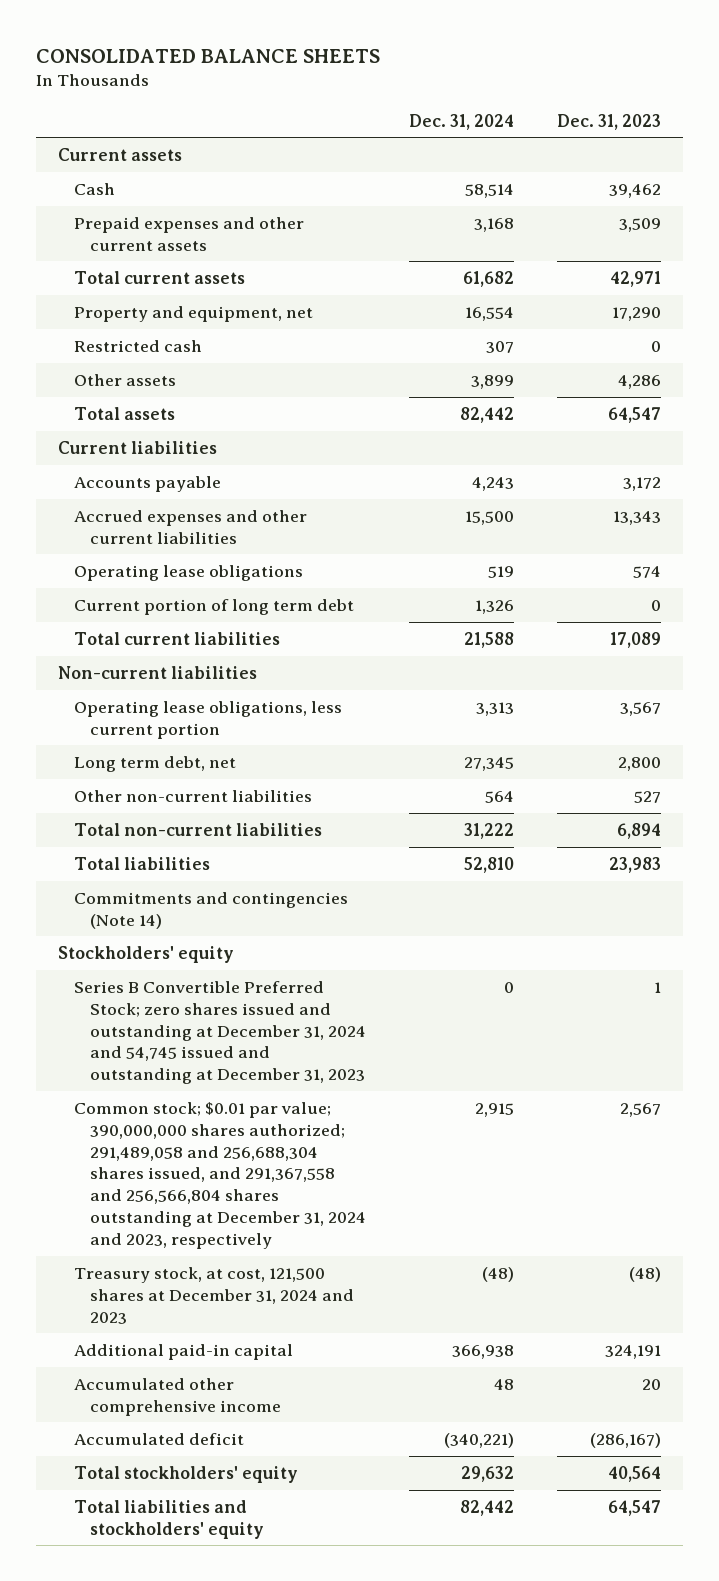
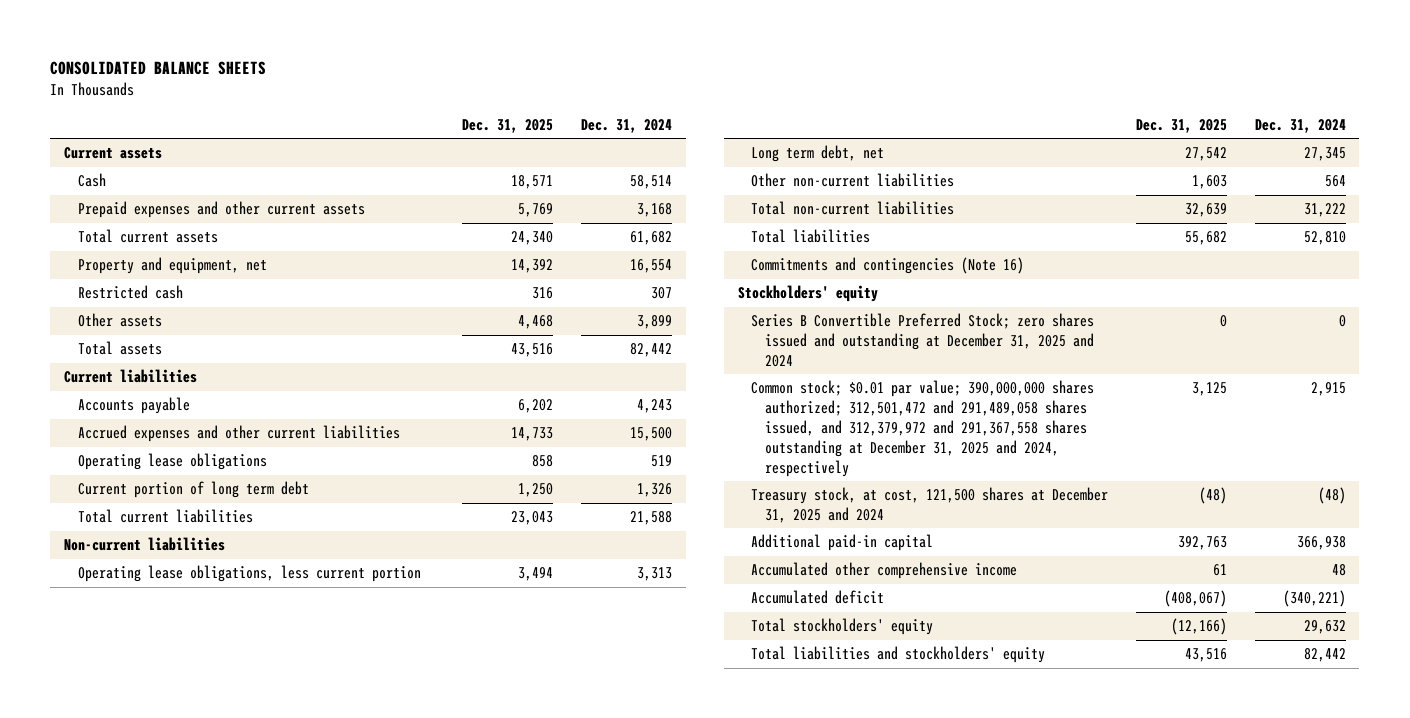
- | Dec. 31, 2024 | Dec. 31, 2023
+ | Dec. 31, 2025 | Dec. 31, 2024
- Commitments and contingencies (Note 14)
+ Commitments and contingencies (Note 16)
- Series B Convertible Preferred Stock; zero shares issued and outstanding at December 31, 2024 and 54,745 issued and outstanding at December 31, 2023 | 0 | 1
- Common stock; $0.01 par value; 390,000,000 shares authorized; 291,489,058 and 256,688,304 shares issued, and 291,367,558 and 256,566,804 shares outstanding at December 31, 2024 and 2023, respectively | 2,915 | 2,567
- Treasury stock, at cost, 121,500 shares at December 31, 2024 and 2023 | (48) | (48)
+ Series B Convertible Preferred Stock; zero shares issued and outstanding at December 31, 2025 and 2024 | 0 | 0
+ Common stock; $0.01 par value; 390,000,000 shares authorized; 312,501,472 and 291,489,058 shares issued, and 312,379,972 and 291,367,558 shares outstanding at December 31, 2025 and 2024, respectively | 3,125 | 2,915
+ Treasury stock, at cost, 121,500 shares at December 31, 2025 and 2024 | (48) | (48)

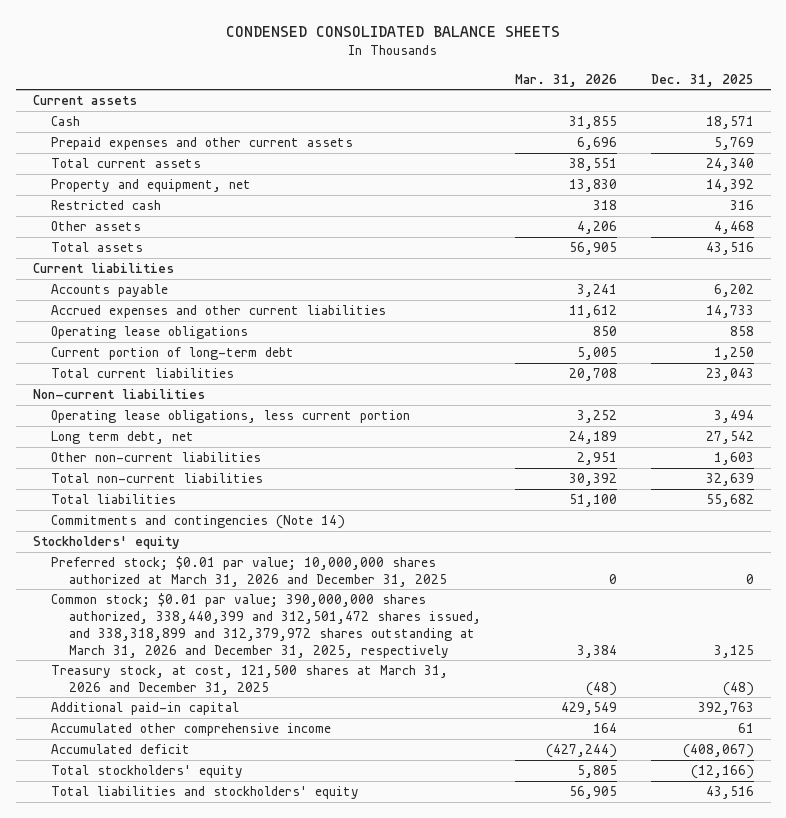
- CONSOLIDATED BALANCE SHEETS
+ CONDENSED CONSOLIDATED BALANCE SHEETS
- | Dec. 31, 2025 | Dec. 31, 2024
+ | Mar. 31, 2026 | Dec. 31, 2025
- Current portion of long term debt | 1,250 | 1,326
+ Current portion of long-term debt | 5,005 | 1,250
- Commitments and contingencies (Note 16)
+ Commitments and contingencies (Note 14)
- Series B Convertible Preferred Stock; zero shares issued and outstanding at December 31, 2025 and 2024 | 0 | 0
- Common stock; $0.01 par value; 390,000,000 shares authorized; 312,501,472 and 291,489,058 shares issued, and 312,379,972 and 291,367,558 shares outstanding at December 31, 2025 and 2024, respectively | 3,125 | 2,915
- Treasury stock, at cost, 121,500 shares at December 31, 2025 and 2024 | (48) | (48)
+ Preferred stock; $0.01 par value; 10,000,000 shares authorized at March 31, 2026 and December 31, 2025 | 0 | 0
+ Common stock; $0.01 par value; 390,000,000 shares authorized, 338,440,399 and 312,501,472 shares issued, and 338,318,899 and 312,379,972 shares outstanding at March 31, 2026 and December 31, 2025, respectively | 3,384 | 3,125
+ Treasury stock, at cost, 121,500 shares at March 31, 2026 and December 31, 2025 | (48) | (48)

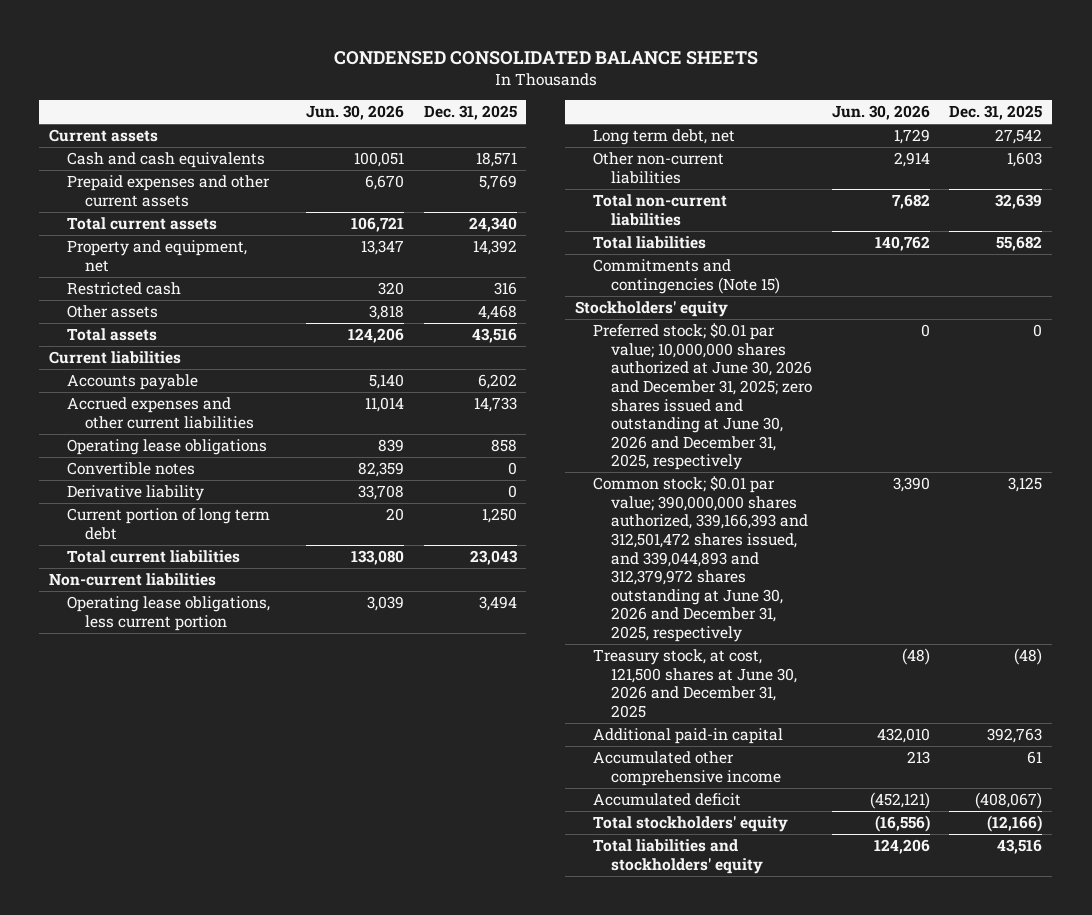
- | Mar. 31, 2026 | Dec. 31, 2025
+ | Jun. 30, 2026 | Dec. 31, 2025
- Cash | 31,855 | 18,571
+ Cash and cash equivalents | 100,051 | 18,571
- Current portion of long-term debt | 5,005 | 1,250
+ Convertible notes | 82,359 | 0
+ Derivative liability | 33,708 | 0
+ Current portion of long term debt | 20 | 1,250
- Commitments and contingencies (Note 14)
+ Commitments and contingencies (Note 15)
- Preferred stock; $0.01 par value; 10,000,000 shares authorized at March 31, 2026 and December 31, 2025 | 0 | 0
- Common stock; $0.01 par value; 390,000,000 shares authorized, 338,440,399 and 312,501,472 shares issued, and 338,318,899 and 312,379,972 shares outstanding at March 31, 2026 and December 31, 2025, respectively | 3,384 | 3,125
- Treasury stock, at cost, 121,500 shares at March 31, 2026 and December 31, 2025 | (48) | (48)
+ Preferred stock; $0.01 par value; 10,000,000 shares authorized at June 30, 2026 and December 31, 2025; zero shares issued and outstanding at June 30, 2026 and December 31, 2025, respectively | 0 | 0
+ Common stock; $0.01 par value; 390,000,000 shares authorized, 339,166,393 and 312,501,472 shares issued, and 339,044,893 and 312,379,972 shares outstanding at June 30, 2026 and December 31, 2025, respectively | 3,390 | 3,125
+ Treasury stock, at cost, 121,500 shares at June 30, 2026 and December 31, 2025 | (48) | (48)

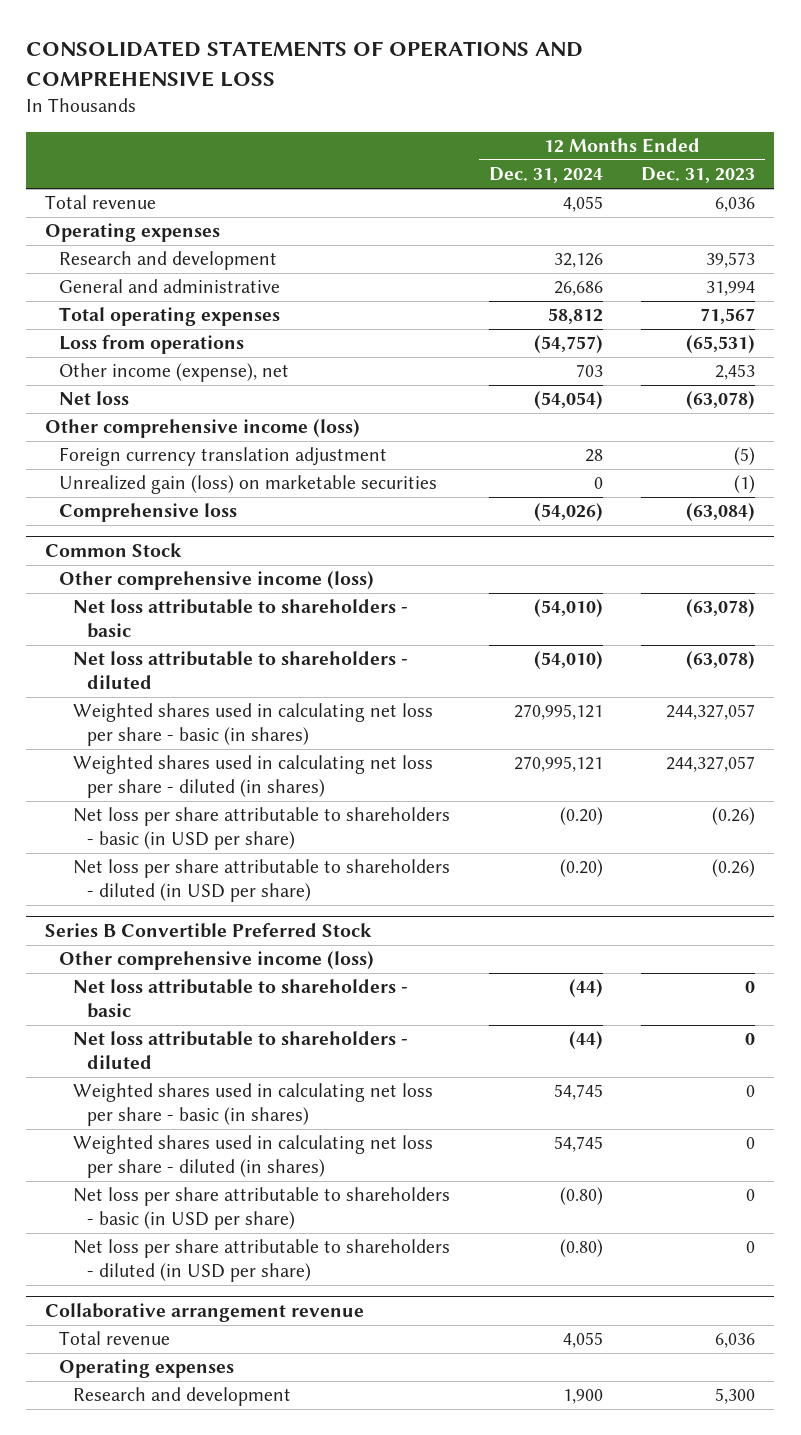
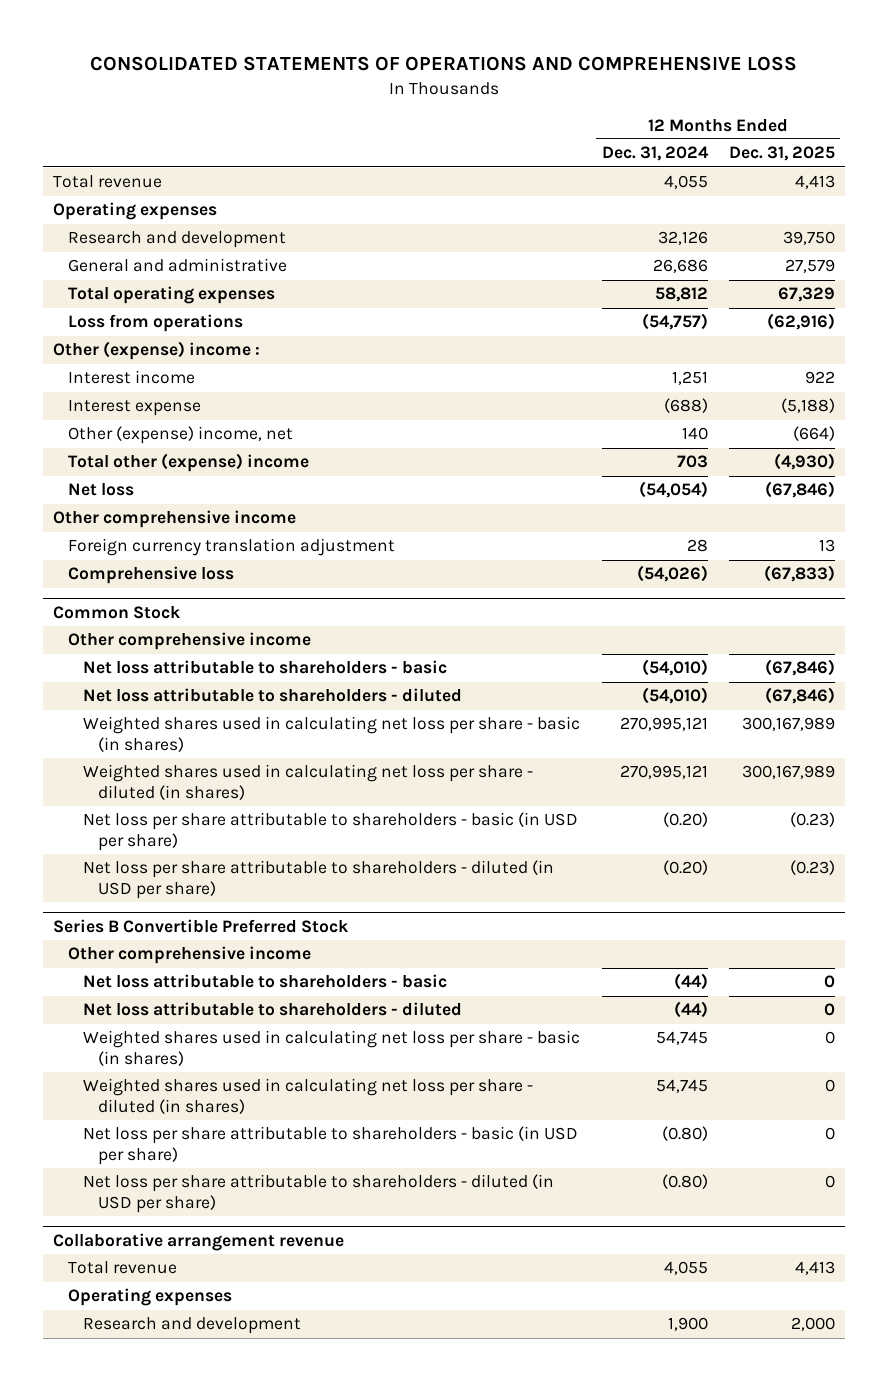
- | 12 Months Ended Dec. 31, 2024 | 12 Months Ended Dec. 31, 2023
+ | 12 Months Ended Dec. 31, 2024 | 12 Months Ended Dec. 31, 2025
- Other income (expense), net | 703 | 2,453
+ Other (expense) income :
+ Interest income | 1,251 | 922
+ Interest expense | (688) | (5,188)
+ Other (expense) income, net | 140 | (664)
+ Total other (expense) income | 703 | (4,930)
- Other comprehensive income (loss)
+ Other comprehensive income
- Unrealized gain (loss) on marketable securities | 0 | (1)
@ Common Stock
- Other comprehensive income (loss)
+ Other comprehensive income
@ Series B Convertible Preferred Stock
- Other comprehensive income (loss)
+ Other comprehensive income

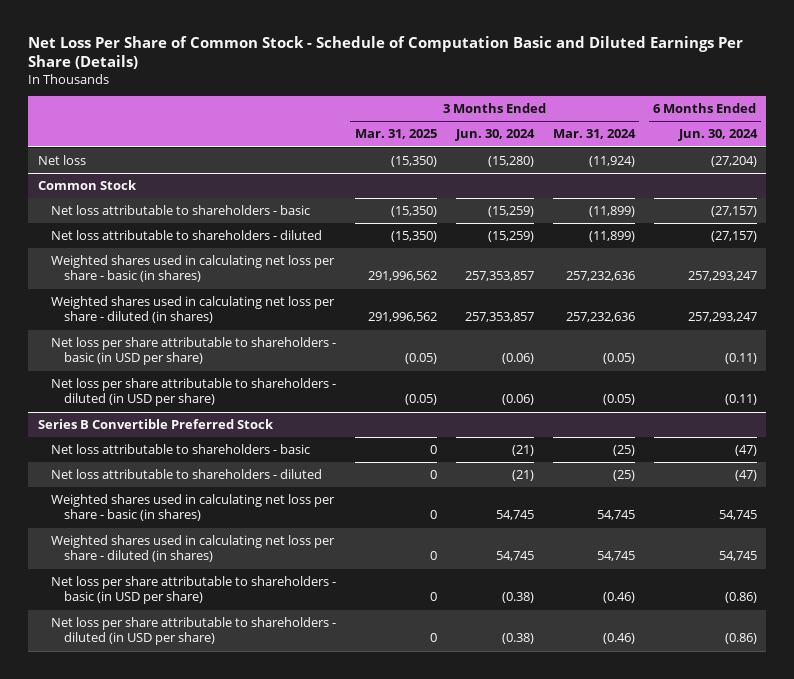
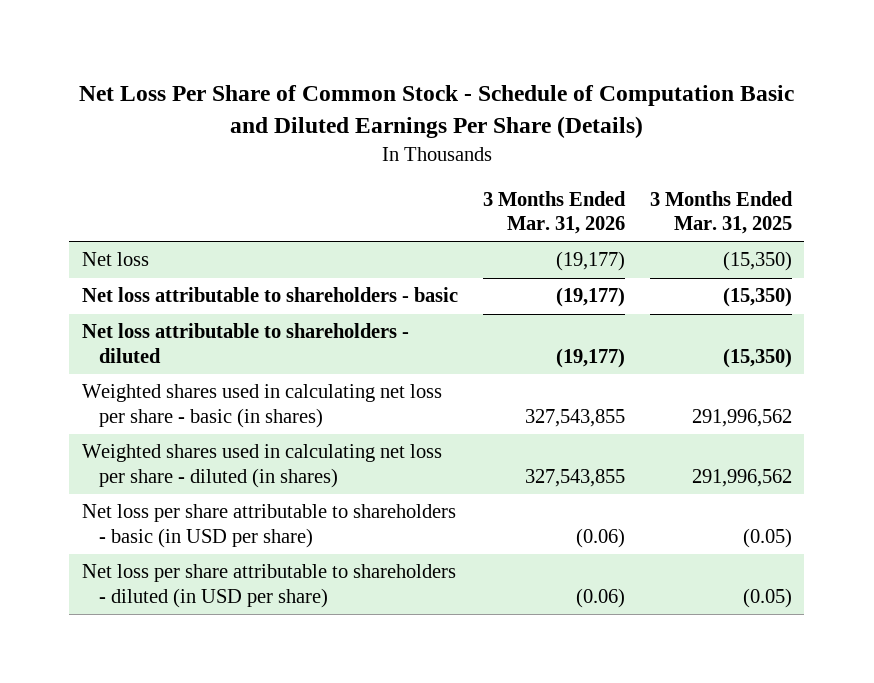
- | 3 Months Ended Mar. 31, 2025 | 3 Months Ended Jun. 30, 2024 | 3 Months Ended Mar. 31, 2024 | 6 Months Ended Jun. 30, 2024
+ | 3 Months Ended Mar. 31, 2026 | 3 Months Ended Mar. 31, 2025
- Common Stock
- Series B Convertible Preferred Stock
- Net loss attributable to shareholders - basic | 0 | (21) | (25) | (47)
- Net loss attributable to shareholders - diluted | 0 | (21) | (25) | (47)
- Weighted shares used in calculating net loss per share - basic (in shares) | 0 | 54,745 | 54,745 | 54,745
- Weighted shares used in calculating net loss per share - diluted (in shares) | 0 | 54,745 | 54,745 | 54,745
- Net loss per share attributable to shareholders - basic (in USD per share) | 0 | (0.38) | (0.46) | (0.86)
- Net loss per share attributable to shareholders - diluted (in USD per share) | 0 | (0.38) | (0.46) | (0.86)

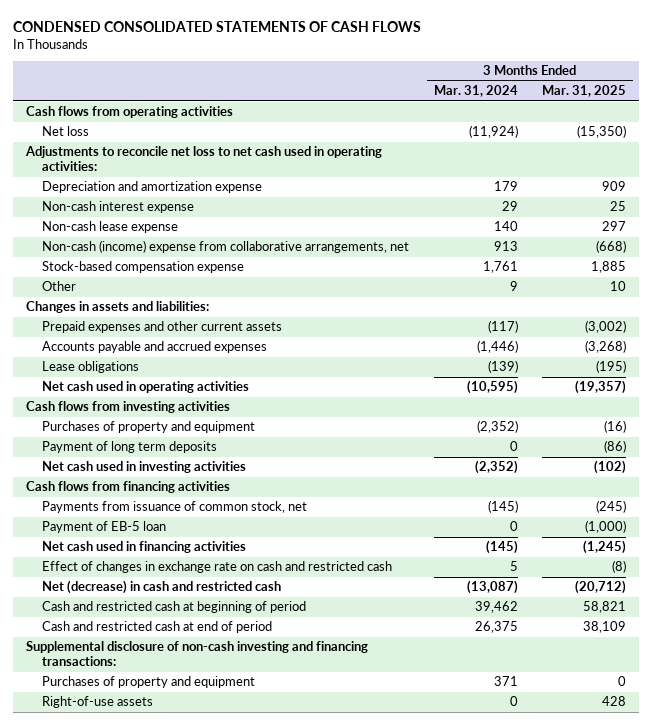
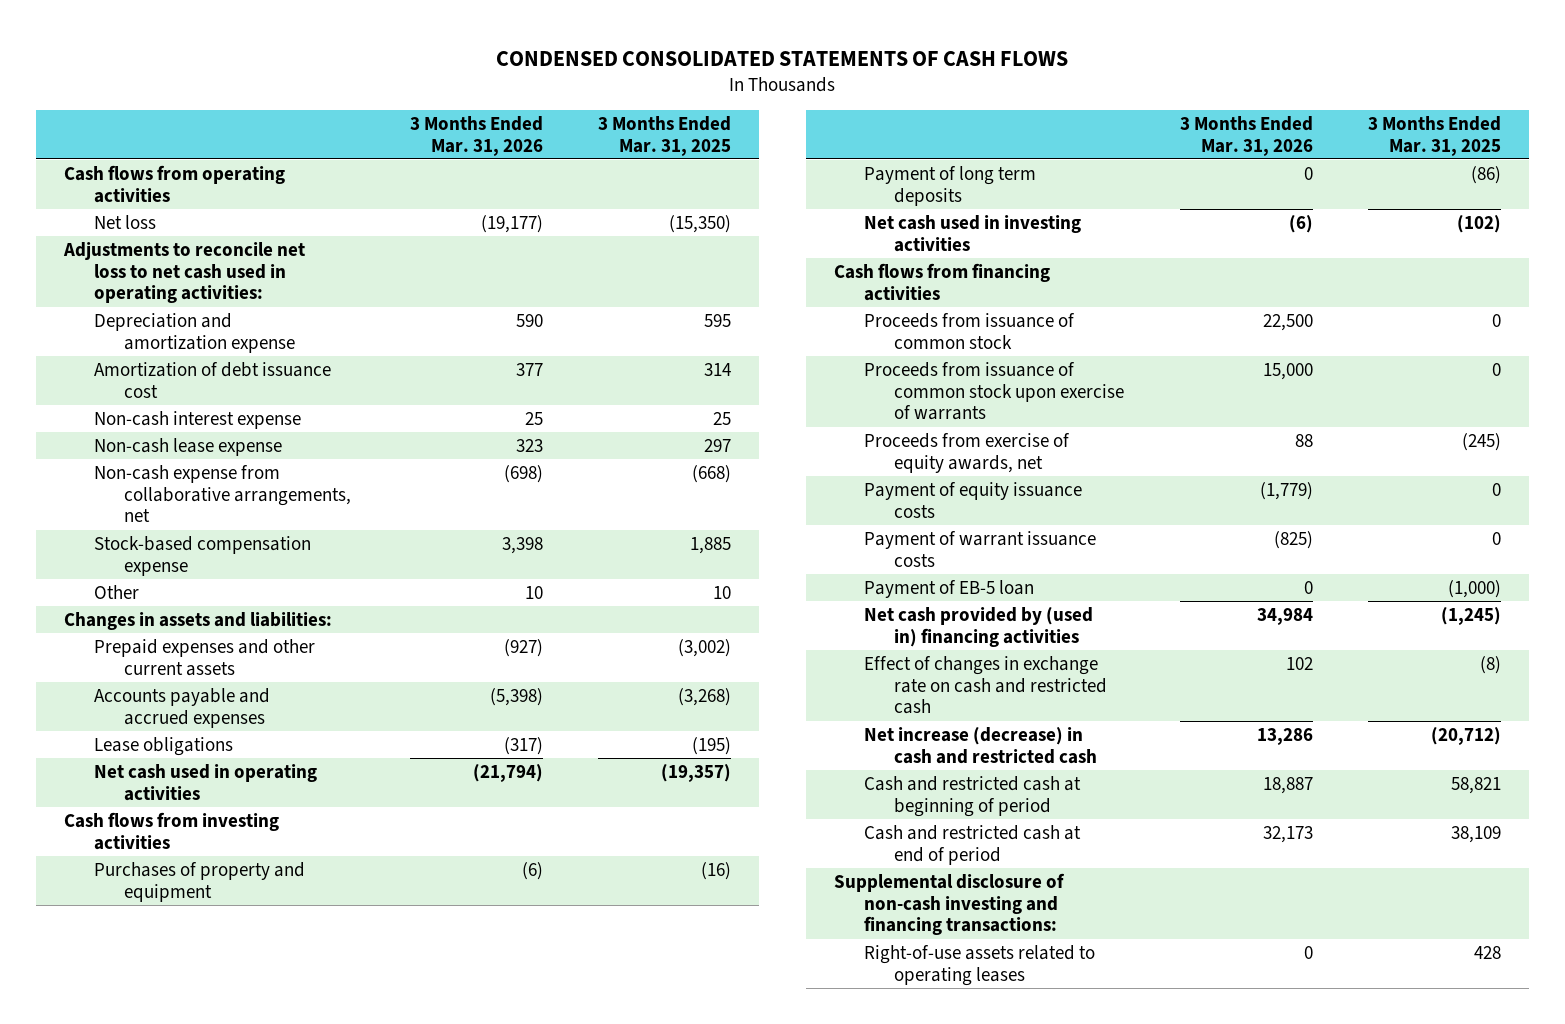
- | 3 Months Ended Mar. 31, 2024 | 3 Months Ended Mar. 31, 2025
+ | 3 Months Ended Mar. 31, 2026 | 3 Months Ended Mar. 31, 2025
- Depreciation and amortization expense | 179 | 909
+ Depreciation and amortization expense | 590 | 595
+ Amortization of debt issuance cost | 377 | 314
- Non-cash (income) expense from collaborative arrangements, net | 913 | (668)
+ Non-cash expense from collaborative arrangements, net | (698) | (668)
- Payments from issuance of common stock, net | (145) | (245)
+ Proceeds from issuance of common stock | 22,500 | 0
+ Proceeds from issuance of common stock upon exercise of warrants | 15,000 | 0
+ Proceeds from exercise of equity awards, net | 88 | (245)
+ Payment of equity issuance costs | (1,779) | 0
+ Payment of warrant issuance costs | (825) | 0
- Net cash used in financing activities | (145) | (1,245)
+ Net cash provided by (used in) financing activities | 34,984 | (1,245)
- Net (decrease) in cash and restricted cash | (13,087) | (20,712)
+ Net increase (decrease) in cash and restricted cash | 13,286 | (20,712)
- Purchases of property and equipment | 371 | 0
- Right-of-use assets | 0 | 428
+ Right-of-use assets related to operating leases | 0 | 428

